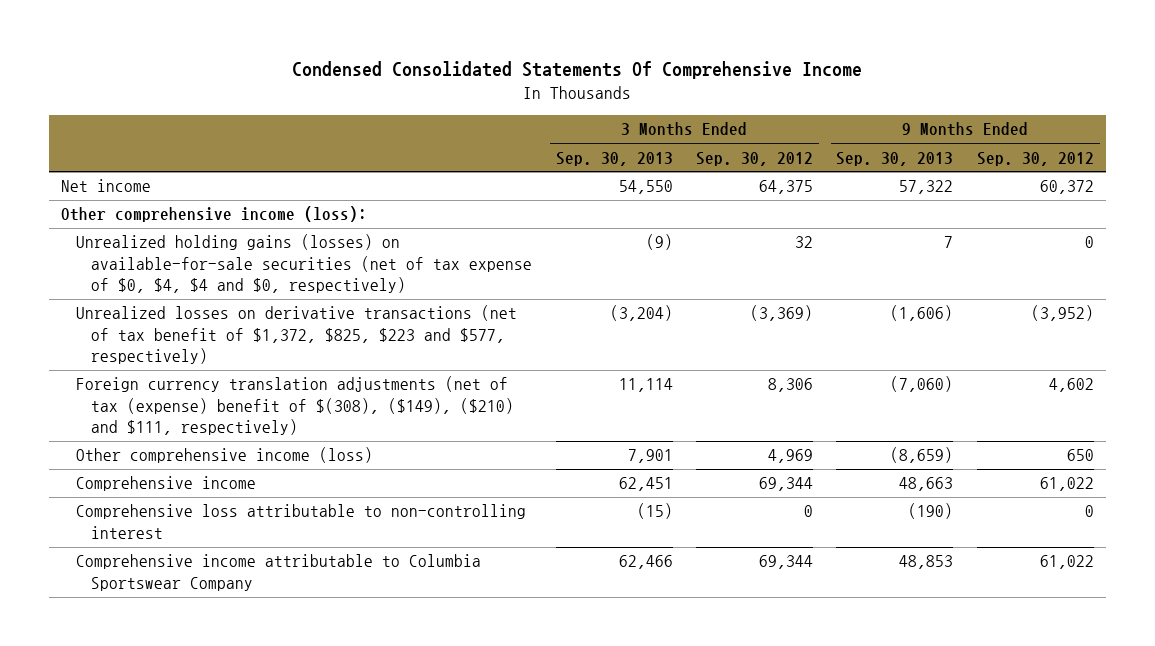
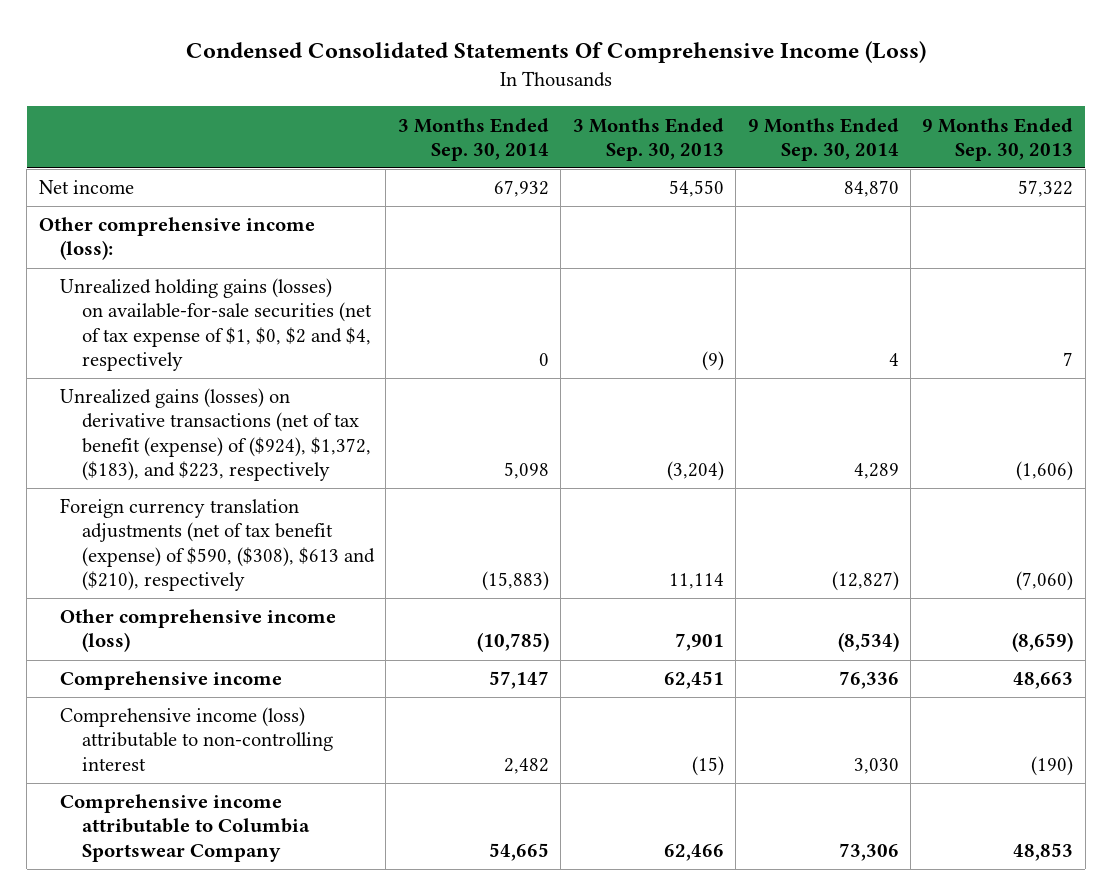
- Condensed Consolidated Statements Of Comprehensive Income
+ Condensed Consolidated Statements Of Comprehensive Income (Loss)
- | 3 Months Ended Sep. 30, 2013 | 3 Months Ended Sep. 30, 2012 | 9 Months Ended Sep. 30, 2013 | 9 Months Ended Sep. 30, 2012
+ | 3 Months Ended Sep. 30, 2014 | 3 Months Ended Sep. 30, 2013 | 9 Months Ended Sep. 30, 2014 | 9 Months Ended Sep. 30, 2013
- Unrealized holding gains (losses) on available-for-sale securities (net of tax expense of $0, $4, $4 and $0, respectively) | (9) | 32 | 7 | 0
- Unrealized losses on derivative transactions (net of tax benefit of $1,372, $825, $223 and $577, respectively) | (3,204) | (3,369) | (1,606) | (3,952)
- Foreign currency translation adjustments (net of tax (expense) benefit of $(308), ($149), ($210) and $111, respectively) | 11,114 | 8,306 | (7,060) | 4,602
+ Unrealized holding gains (losses) on available-for-sale securities (net of tax expense of $1, $0, $2 and $4, respectively | 0 | (9) | 4 | 7
+ Unrealized gains (losses) on derivative transactions (net of tax benefit (expense) of ($924), $1,372, ($183), and $223, respectively | 5,098 | (3,204) | 4,289 | (1,606)
+ Foreign currency translation adjustments (net of tax benefit (expense) of $590, ($308), $613 and ($210), respectively | (15,883) | 11,114 | (12,827) | (7,060)
- Comprehensive loss attributable to non-controlling interest | (15) | 0 | (190) | 0
+ Comprehensive income (loss) attributable to non-controlling interest | 2,482 | (15) | 3,030 | (190)

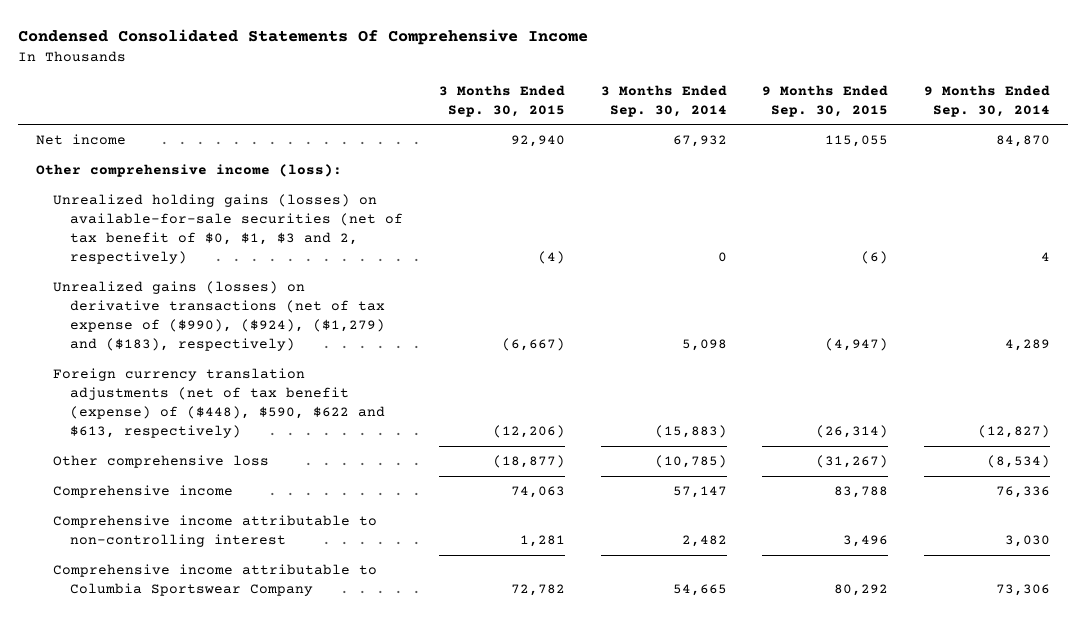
- Condensed Consolidated Statements Of Comprehensive Income (Loss)
+ Condensed Consolidated Statements Of Comprehensive Income
- | 3 Months Ended Sep. 30, 2014 | 3 Months Ended Sep. 30, 2013 | 9 Months Ended Sep. 30, 2014 | 9 Months Ended Sep. 30, 2013
+ | 3 Months Ended Sep. 30, 2015 | 3 Months Ended Sep. 30, 2014 | 9 Months Ended Sep. 30, 2015 | 9 Months Ended Sep. 30, 2014
- Unrealized holding gains (losses) on available-for-sale securities (net of tax expense of $1, $0, $2 and $4, respectively | 0 | (9) | 4 | 7
- Unrealized gains (losses) on derivative transactions (net of tax benefit (expense) of ($924), $1,372, ($183), and $223, respectively | 5,098 | (3,204) | 4,289 | (1,606)
- Foreign currency translation adjustments (net of tax benefit (expense) of $590, ($308), $613 and ($210), respectively | (15,883) | 11,114 | (12,827) | (7,060)
- Other comprehensive income (loss) | (10,785) | 7,901 | (8,534) | (8,659)
+ Unrealized holding gains (losses) on available-for-sale securities (net of tax benefit of $0, $1, $3 and 2, respectively) | (4) | 0 | (6) | 4
+ Unrealized gains (losses) on derivative transactions (net of tax expense of ($990), ($924), ($1,279) and ($183), respectively) | (6,667) | 5,098 | (4,947) | 4,289
+ Foreign currency translation adjustments (net of tax benefit (expense) of ($448), $590, $622 and $613, respectively) | (12,206) | (15,883) | (26,314) | (12,827)
+ Other comprehensive loss | (18,877) | (10,785) | (31,267) | (8,534)
- Comprehensive income (loss) attributable to non-controlling interest | 2,482 | (15) | 3,030 | (190)
+ Comprehensive income attributable to non-controlling interest | 1,281 | 2,482 | 3,496 | 3,030

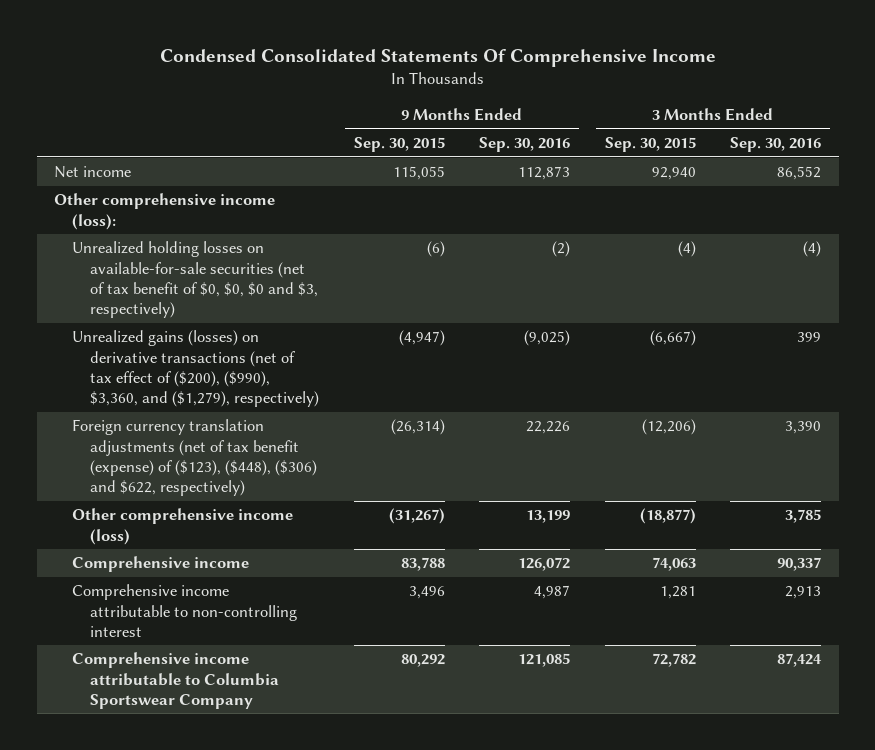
- | 3 Months Ended Sep. 30, 2015 | 3 Months Ended Sep. 30, 2014 | 9 Months Ended Sep. 30, 2015 | 9 Months Ended Sep. 30, 2014
+ | 9 Months Ended Sep. 30, 2015 | 9 Months Ended Sep. 30, 2016 | 3 Months Ended Sep. 30, 2015 | 3 Months Ended Sep. 30, 2016
- Unrealized holding gains (losses) on available-for-sale securities (net of tax benefit of $0, $1, $3 and 2, respectively) | (4) | 0 | (6) | 4
- Unrealized gains (losses) on derivative transactions (net of tax expense of ($990), ($924), ($1,279) and ($183), respectively) | (6,667) | 5,098 | (4,947) | 4,289
- Foreign currency translation adjustments (net of tax benefit (expense) of ($448), $590, $622 and $613, respectively) | (12,206) | (15,883) | (26,314) | (12,827)
- Other comprehensive loss | (18,877) | (10,785) | (31,267) | (8,534)
+ Unrealized holding losses on available-for-sale securities (net of tax benefit of $0, $0, $0 and $3, respectively) | (6) | (2) | (4) | (4)
+ Unrealized gains (losses) on derivative transactions (net of tax effect of ($200), ($990), $3,360, and ($1,279), respectively) | (4,947) | (9,025) | (6,667) | 399
+ Foreign currency translation adjustments (net of tax benefit (expense) of ($123), ($448), ($306) and $622, respectively) | (26,314) | 22,226 | (12,206) | 3,390
+ Other comprehensive income (loss) | (31,267) | 13,199 | (18,877) | 3,785

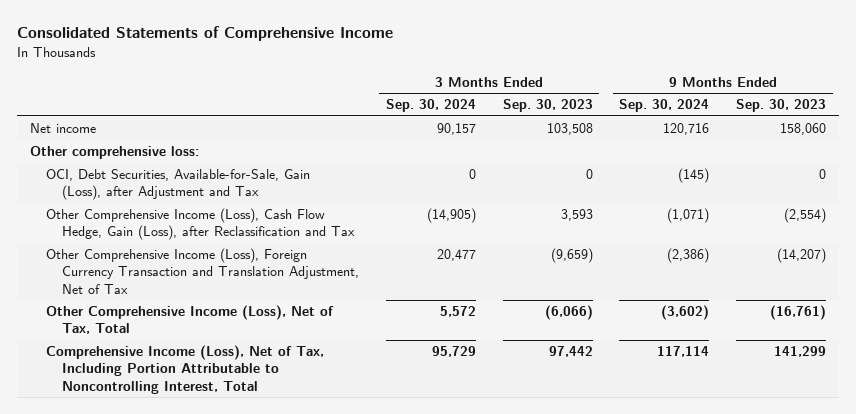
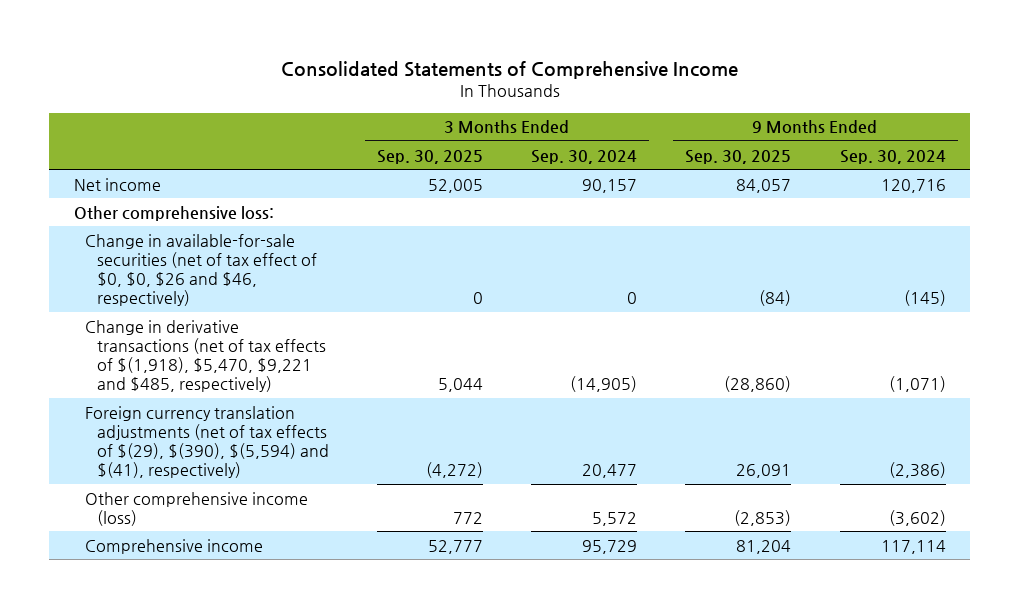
- | 3 Months Ended Sep. 30, 2024 | 3 Months Ended Sep. 30, 2023 | 9 Months Ended Sep. 30, 2024 | 9 Months Ended Sep. 30, 2023
+ | 3 Months Ended Sep. 30, 2025 | 3 Months Ended Sep. 30, 2024 | 9 Months Ended Sep. 30, 2025 | 9 Months Ended Sep. 30, 2024
- OCI, Debt Securities, Available-for-Sale, Gain (Loss), after Adjustment and Tax | 0 | 0 | (145) | 0
- Other Comprehensive Income (Loss), Cash Flow Hedge, Gain (Loss), after Reclassification and Tax | (14,905) | 3,593 | (1,071) | (2,554)
- Other Comprehensive Income (Loss), Foreign Currency Transaction and Translation Adjustment, Net of Tax | 20,477 | (9,659) | (2,386) | (14,207)
- Other Comprehensive Income (Loss), Net of Tax, Total | 5,572 | (6,066) | (3,602) | (16,761)
- Comprehensive Income (Loss), Net of Tax, Including Portion Attributable to Noncontrolling Interest, Total | 95,729 | 97,442 | 117,114 | 141,299
+ Change in available-for-sale securities (net of tax effect of $0, $0, $26 and $46, respectively) | 0 | 0 | (84) | (145)
+ Change in derivative transactions (net of tax effects of $(1,918), $5,470, $9,221 and $485, respectively) | 5,044 | (14,905) | (28,860) | (1,071)
+ Foreign currency translation adjustments (net of tax effects of $(29), $(390), $(5,594) and $(41), respectively) | (4,272) | 20,477 | 26,091 | (2,386)
+ Other comprehensive income (loss) | 772 | 5,572 | (2,853) | (3,602)
+ Comprehensive income | 52,777 | 95,729 | 81,204 | 117,114

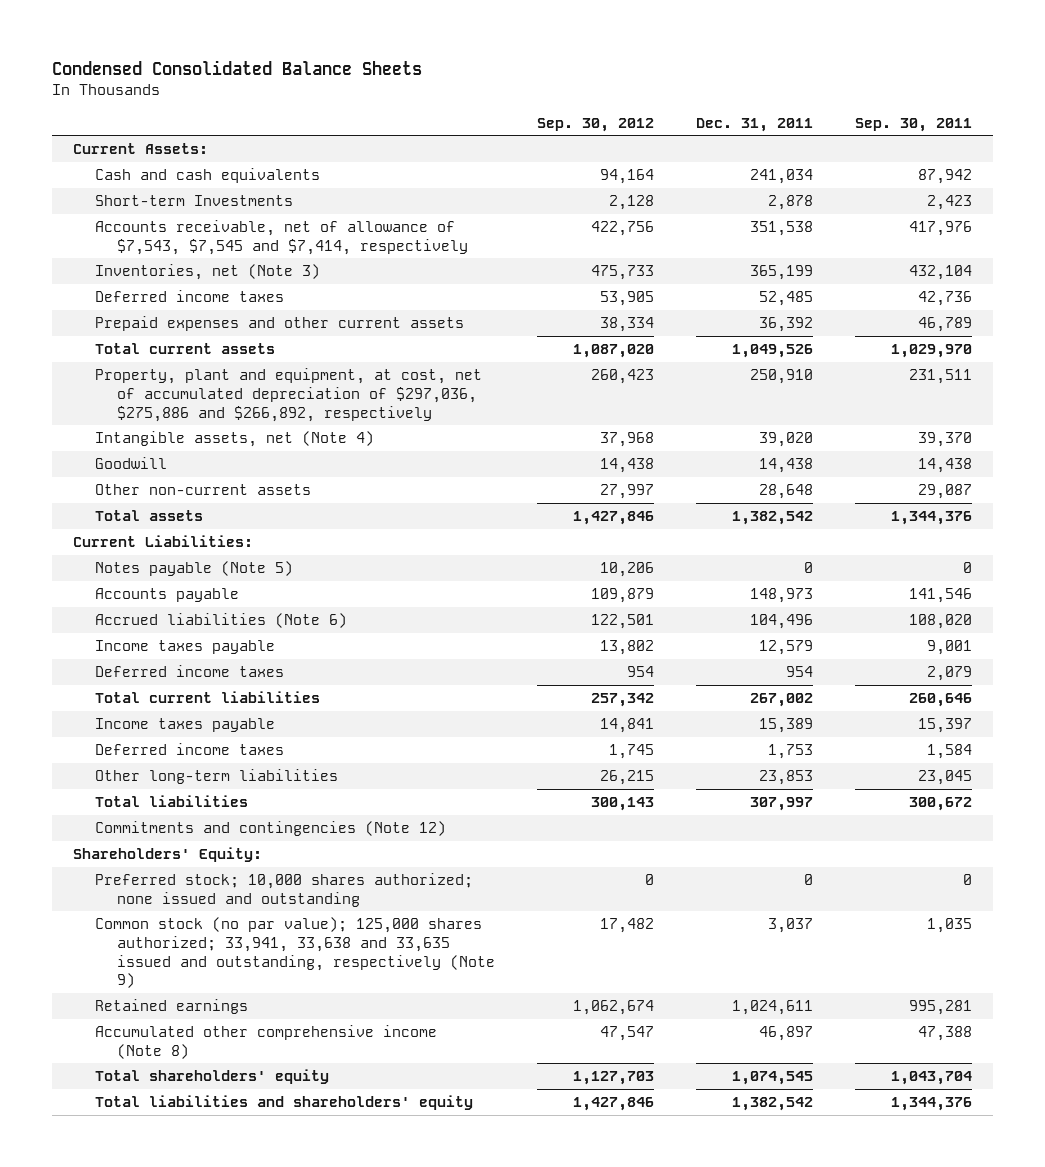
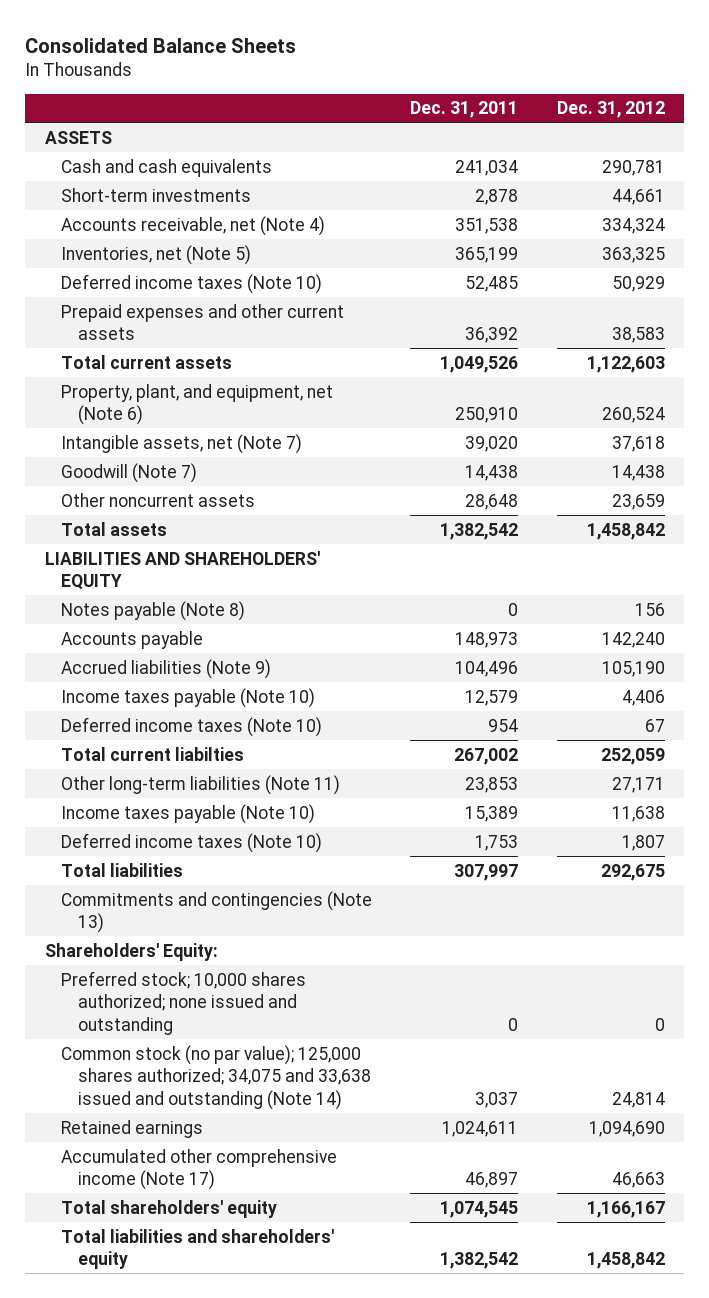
- Condensed Consolidated Balance Sheets
+ Consolidated Balance Sheets
- | Sep. 30, 2012 | Dec. 31, 2011 | Sep. 30, 2011
+ | Dec. 31, 2011 | Dec. 31, 2012
- Current Assets:
+ ASSETS
- Short-term Investments | 2,128 | 2,878 | 2,423
- Accounts receivable, net of allowance of $7,543, $7,545 and $7,414, respectively | 422,756 | 351,538 | 417,976
- Inventories, net (Note 3) | 475,733 | 365,199 | 432,104
- Deferred income taxes | 53,905 | 52,485 | 42,736
+ Short-term investments | 2,878 | 44,661
+ Accounts receivable, net (Note 4) | 351,538 | 334,324
+ Inventories, net (Note 5) | 365,199 | 363,325
+ Deferred income taxes (Note 10) | 52,485 | 50,929
- Property, plant and equipment, at cost, net of accumulated depreciation of $297,036, $275,886 and $266,892, respectively | 260,423 | 250,910 | 231,511
- Intangible assets, net (Note 4) | 37,968 | 39,020 | 39,370
- Goodwill | 14,438 | 14,438 | 14,438
- Other non-current assets | 27,997 | 28,648 | 29,087
+ Property, plant, and equipment, net (Note 6) | 250,910 | 260,524
+ Intangible assets, net (Note 7) | 39,020 | 37,618
+ Goodwill (Note 7) | 14,438 | 14,438
+ Other noncurrent assets | 28,648 | 23,659
- Current Liabilities:
- Notes payable (Note 5) | 10,206 | 0 | 0
+ LIABILITIES AND SHAREHOLDERS' EQUITY
+ Notes payable (Note 8) | 0 | 156
- Accrued liabilities (Note 6) | 122,501 | 104,496 | 108,020
- Income taxes payable | 13,802 | 12,579 | 9,001
- Deferred income taxes | 954 | 954 | 2,079
- Total current liabilities | 257,342 | 267,002 | 260,646
- Income taxes payable | 14,841 | 15,389 | 15,397
- Deferred income taxes | 1,745 | 1,753 | 1,584
- Other long-term liabilities | 26,215 | 23,853 | 23,045
+ Accrued liabilities (Note 9) | 104,496 | 105,190
+ Income taxes payable (Note 10) | 12,579 | 4,406
+ Deferred income taxes (Note 10) | 954 | 67
+ Total current liabilties | 267,002 | 252,059
+ Other long-term liabilities (Note 11) | 23,853 | 27,171
+ Income taxes payable (Note 10) | 15,389 | 11,638
+ Deferred income taxes (Note 10) | 1,753 | 1,807
- Commitments and contingencies (Note 12)
+ Commitments and contingencies (Note 13)
- Common stock (no par value); 125,000 shares authorized; 33,941, 33,638 and 33,635 issued and outstanding, respectively (Note 9) | 17,482 | 3,037 | 1,035
+ Common stock (no par value); 125,000 shares authorized; 34,075 and 33,638 issued and outstanding (Note 14) | 3,037 | 24,814
- Accumulated other comprehensive income (Note 8) | 47,547 | 46,897 | 47,388
+ Accumulated other comprehensive income (Note 17) | 46,897 | 46,663

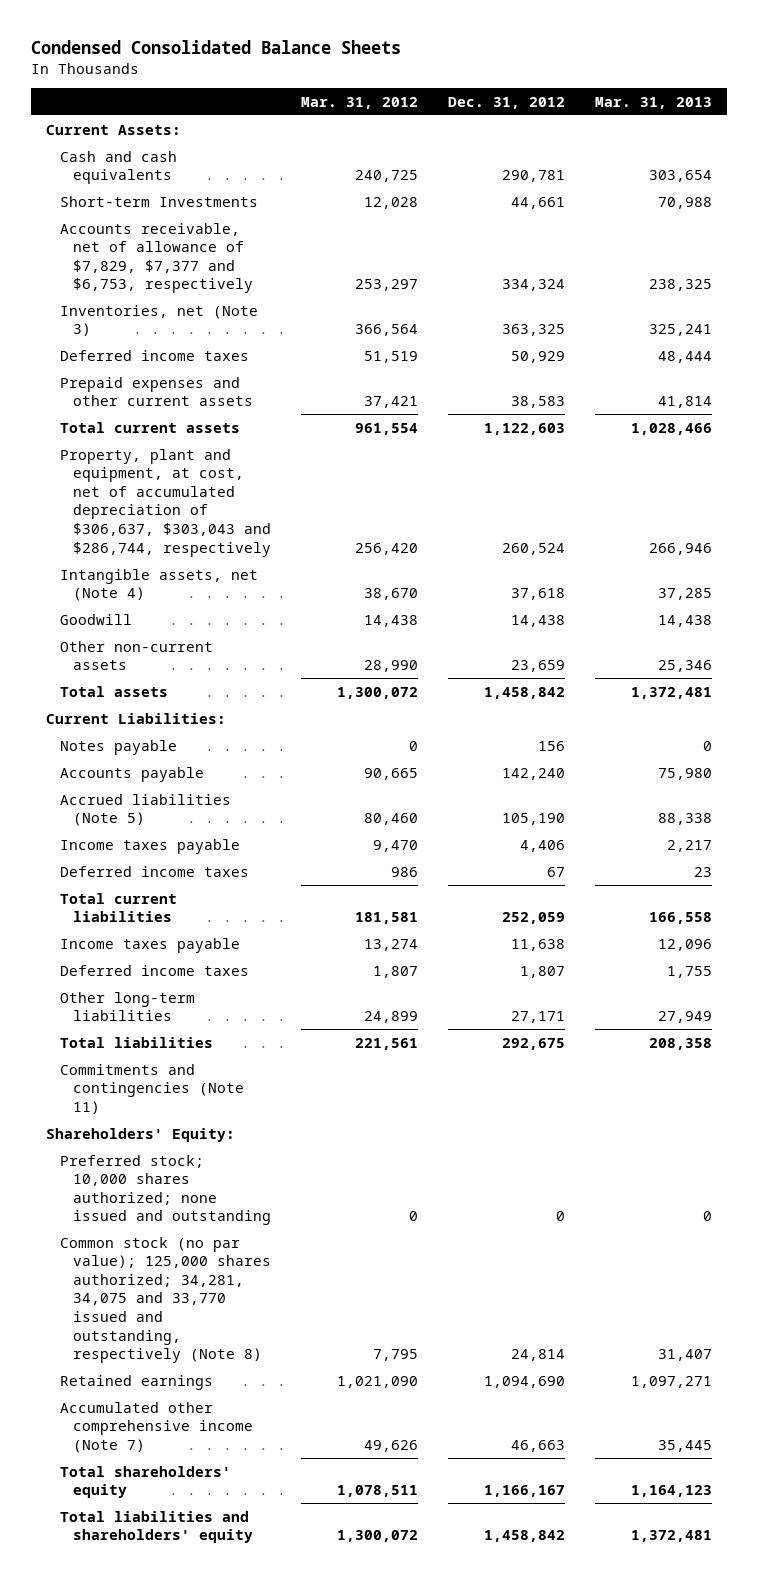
- Consolidated Balance Sheets
+ Condensed Consolidated Balance Sheets
- | Dec. 31, 2011 | Dec. 31, 2012
+ | Mar. 31, 2012 | Dec. 31, 2012 | Mar. 31, 2013
- ASSETS
+ Current Assets:
- Short-term investments | 2,878 | 44,661
- Accounts receivable, net (Note 4) | 351,538 | 334,324
- Inventories, net (Note 5) | 365,199 | 363,325
- Deferred income taxes (Note 10) | 52,485 | 50,929
+ Short-term Investments | 12,028 | 44,661 | 70,988
+ Accounts receivable, net of allowance of $7,829, $7,377 and $6,753, respectively | 253,297 | 334,324 | 238,325
+ Inventories, net (Note 3) | 366,564 | 363,325 | 325,241
+ Deferred income taxes | 51,519 | 50,929 | 48,444
- Property, plant, and equipment, net (Note 6) | 250,910 | 260,524
- Intangible assets, net (Note 7) | 39,020 | 37,618
- Goodwill (Note 7) | 14,438 | 14,438
- Other noncurrent assets | 28,648 | 23,659
+ Property, plant and equipment, at cost, net of accumulated depreciation of $306,637, $303,043 and $286,744, respectively | 256,420 | 260,524 | 266,946
+ Intangible assets, net (Note 4) | 38,670 | 37,618 | 37,285
+ Goodwill | 14,438 | 14,438 | 14,438
+ Other non-current assets | 28,990 | 23,659 | 25,346
- LIABILITIES AND SHAREHOLDERS' EQUITY
- Notes payable (Note 8) | 0 | 156
+ Current Liabilities:
+ Notes payable | 0 | 156 | 0
- Accrued liabilities (Note 9) | 104,496 | 105,190
- Income taxes payable (Note 10) | 12,579 | 4,406
- Deferred income taxes (Note 10) | 954 | 67
- Total current liabilties | 267,002 | 252,059
- Other long-term liabilities (Note 11) | 23,853 | 27,171
- Income taxes payable (Note 10) | 15,389 | 11,638
- Deferred income taxes (Note 10) | 1,753 | 1,807
+ Accrued liabilities (Note 5) | 80,460 | 105,190 | 88,338
+ Income taxes payable | 9,470 | 4,406 | 2,217
+ Deferred income taxes | 986 | 67 | 23
+ Total current liabilities | 181,581 | 252,059 | 166,558
+ Income taxes payable | 13,274 | 11,638 | 12,096
+ Deferred income taxes | 1,807 | 1,807 | 1,755
+ Other long-term liabilities | 24,899 | 27,171 | 27,949
- Commitments and contingencies (Note 13)
+ Commitments and contingencies (Note 11)
- Common stock (no par value); 125,000 shares authorized; 34,075 and 33,638 issued and outstanding (Note 14) | 3,037 | 24,814
+ Common stock (no par value); 125,000 shares authorized; 34,281, 34,075 and 33,770 issued and outstanding, respectively (Note 8) | 7,795 | 24,814 | 31,407
- Accumulated other comprehensive income (Note 17) | 46,897 | 46,663
+ Accumulated other comprehensive income (Note 7) | 49,626 | 46,663 | 35,445

